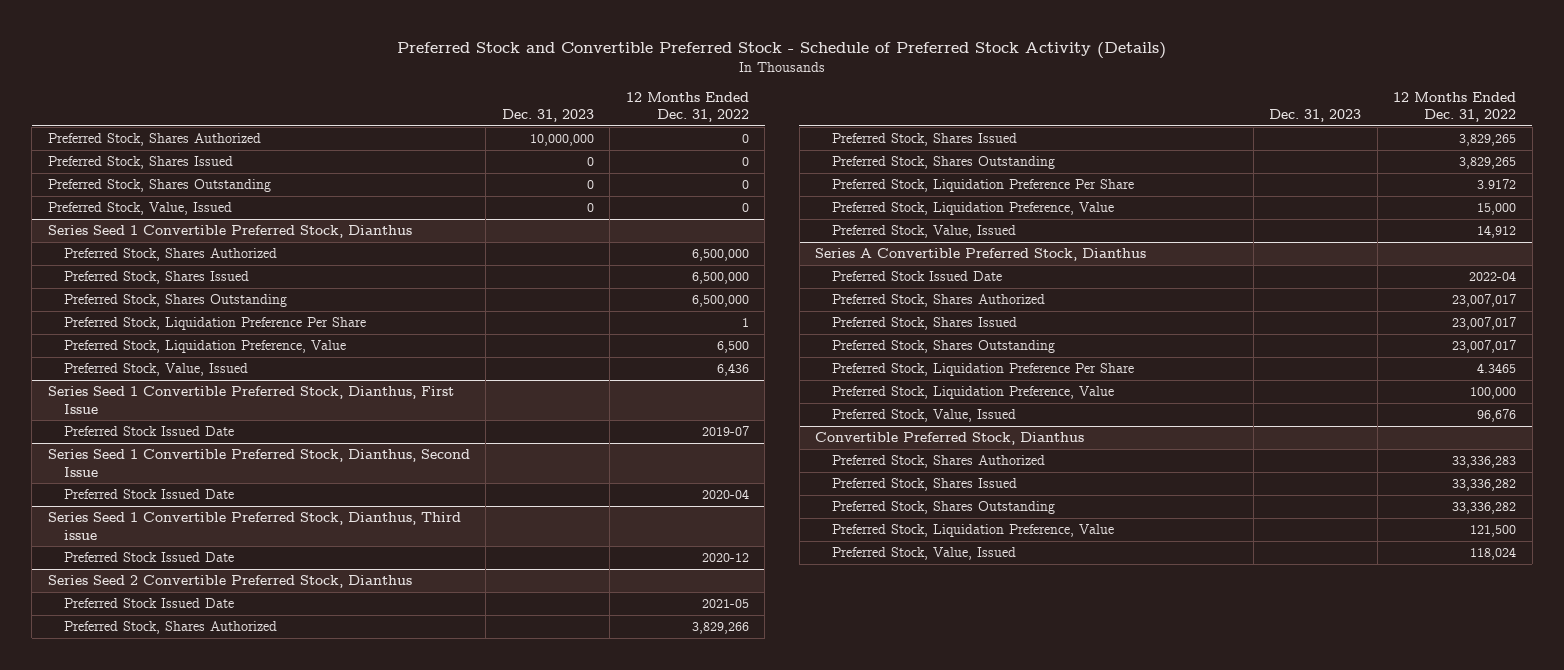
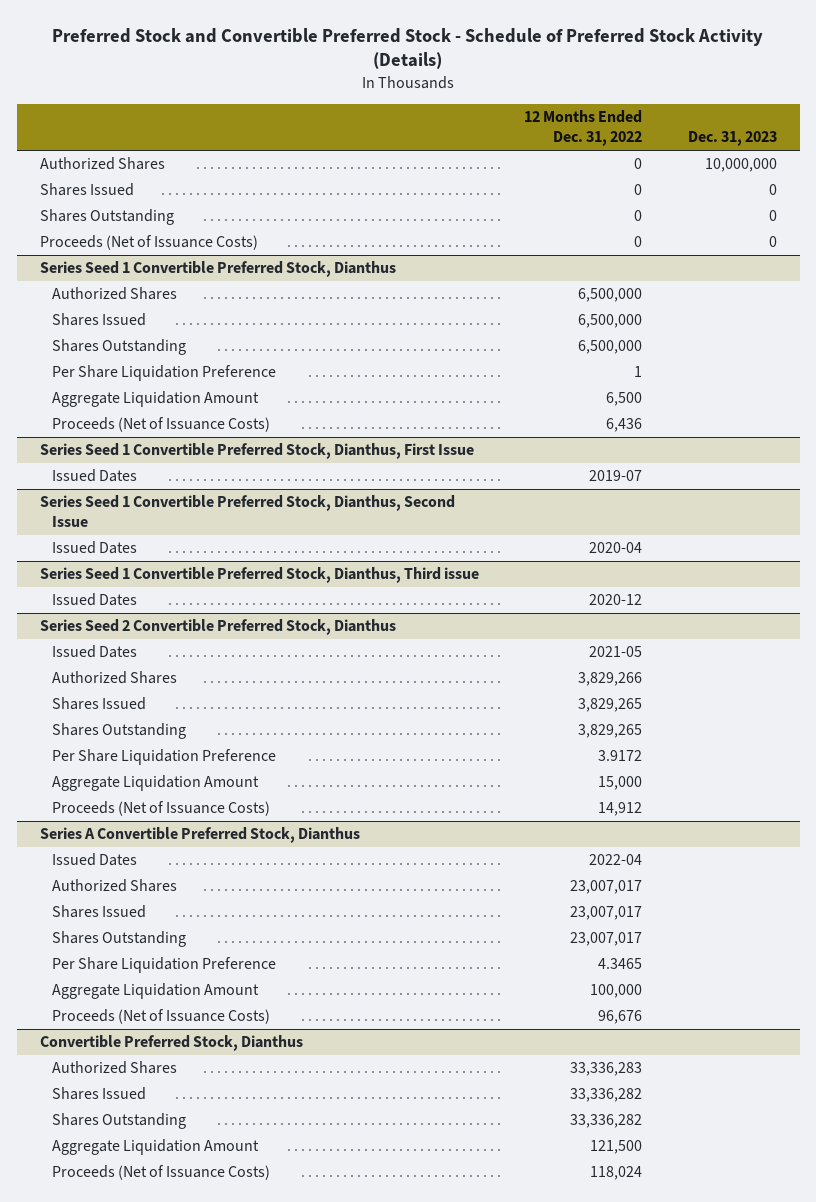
- | Dec. 31, 2023 | 12 Months Ended Dec. 31, 2022
+ | 12 Months Ended Dec. 31, 2022 | Dec. 31, 2023
- Preferred Stock, Shares Authorized | 10,000,000 | 0
- Preferred Stock, Shares Issued | 0 | 0
- Preferred Stock, Shares Outstanding | 0 | 0
- Preferred Stock, Value, Issued | 0 | 0
+ Authorized Shares | 0 | 10,000,000
+ Shares Issued | 0 | 0
+ Shares Outstanding | 0 | 0
+ Proceeds (Net of Issuance Costs) | 0 | 0
@ Series Seed 1 Convertible Preferred Stock, Dianthus
- Preferred Stock, Shares Authorized | | 6,500,000
- Preferred Stock, Shares Issued | | 6,500,000
- Preferred Stock, Shares Outstanding | | 6,500,000
- Preferred Stock, Liquidation Preference Per Share | | 1
- Preferred Stock, Liquidation Preference, Value | | 6,500
- Preferred Stock, Value, Issued | | 6,436
+ Authorized Shares | 6,500,000 |
+ Shares Issued | 6,500,000 |
+ Shares Outstanding | 6,500,000 |
+ Per Share Liquidation Preference | 1 |
+ Aggregate Liquidation Amount | 6,500 |
+ Proceeds (Net of Issuance Costs) | 6,436 |
@ Series Seed 1 Convertible Preferred Stock, Dianthus, First Issue
- Preferred Stock Issued Date | | 2019-07
+ Issued Dates | 2019-07 |
@ Series Seed 1 Convertible Preferred Stock, Dianthus, Second Issue
- Preferred Stock Issued Date | | 2020-04
+ Issued Dates | 2020-04 |
@ Series Seed 1 Convertible Preferred Stock, Dianthus, Third issue
- Preferred Stock Issued Date | | 2020-12
+ Issued Dates | 2020-12 |
@ Series Seed 2 Convertible Preferred Stock, Dianthus
- Preferred Stock Issued Date | | 2021-05
- Preferred Stock, Shares Authorized | | 3,829,266
- Preferred Stock, Shares Issued | | 3,829,265
- Preferred Stock, Shares Outstanding | | 3,829,265
- Preferred Stock, Liquidation Preference Per Share | | 3.9172
- Preferred Stock, Liquidation Preference, Value | | 15,000
- Preferred Stock, Value, Issued | | 14,912
+ Issued Dates | 2021-05 |
+ Authorized Shares | 3,829,266 |
+ Shares Issued | 3,829,265 |
+ Shares Outstanding | 3,829,265 |
+ Per Share Liquidation Preference | 3.9172 |
+ Aggregate Liquidation Amount | 15,000 |
+ Proceeds (Net of Issuance Costs) | 14,912 |
@ Series A Convertible Preferred Stock, Dianthus
- Preferred Stock Issued Date | | 2022-04
- Preferred Stock, Shares Authorized | | 23,007,017
- Preferred Stock, Shares Issued | | 23,007,017
- Preferred Stock, Shares Outstanding | | 23,007,017
- Preferred Stock, Liquidation Preference Per Share | | 4.3465
- Preferred Stock, Liquidation Preference, Value | | 100,000
- Preferred Stock, Value, Issued | | 96,676
+ Issued Dates | 2022-04 |
+ Authorized Shares | 23,007,017 |
+ Shares Issued | 23,007,017 |
+ Shares Outstanding | 23,007,017 |
+ Per Share Liquidation Preference | 4.3465 |
+ Aggregate Liquidation Amount | 100,000 |
+ Proceeds (Net of Issuance Costs) | 96,676 |
@ Convertible Preferred Stock, Dianthus
- Preferred Stock, Shares Authorized | | 33,336,283
- Preferred Stock, Shares Issued | | 33,336,282
- Preferred Stock, Shares Outstanding | | 33,336,282
- Preferred Stock, Liquidation Preference, Value | | 121,500
- Preferred Stock, Value, Issued | | 118,024
+ Authorized Shares | 33,336,283 |
+ Shares Issued | 33,336,282 |
+ Shares Outstanding | 33,336,282 |
+ Aggregate Liquidation Amount | 121,500 |
+ Proceeds (Net of Issuance Costs) | 118,024 |

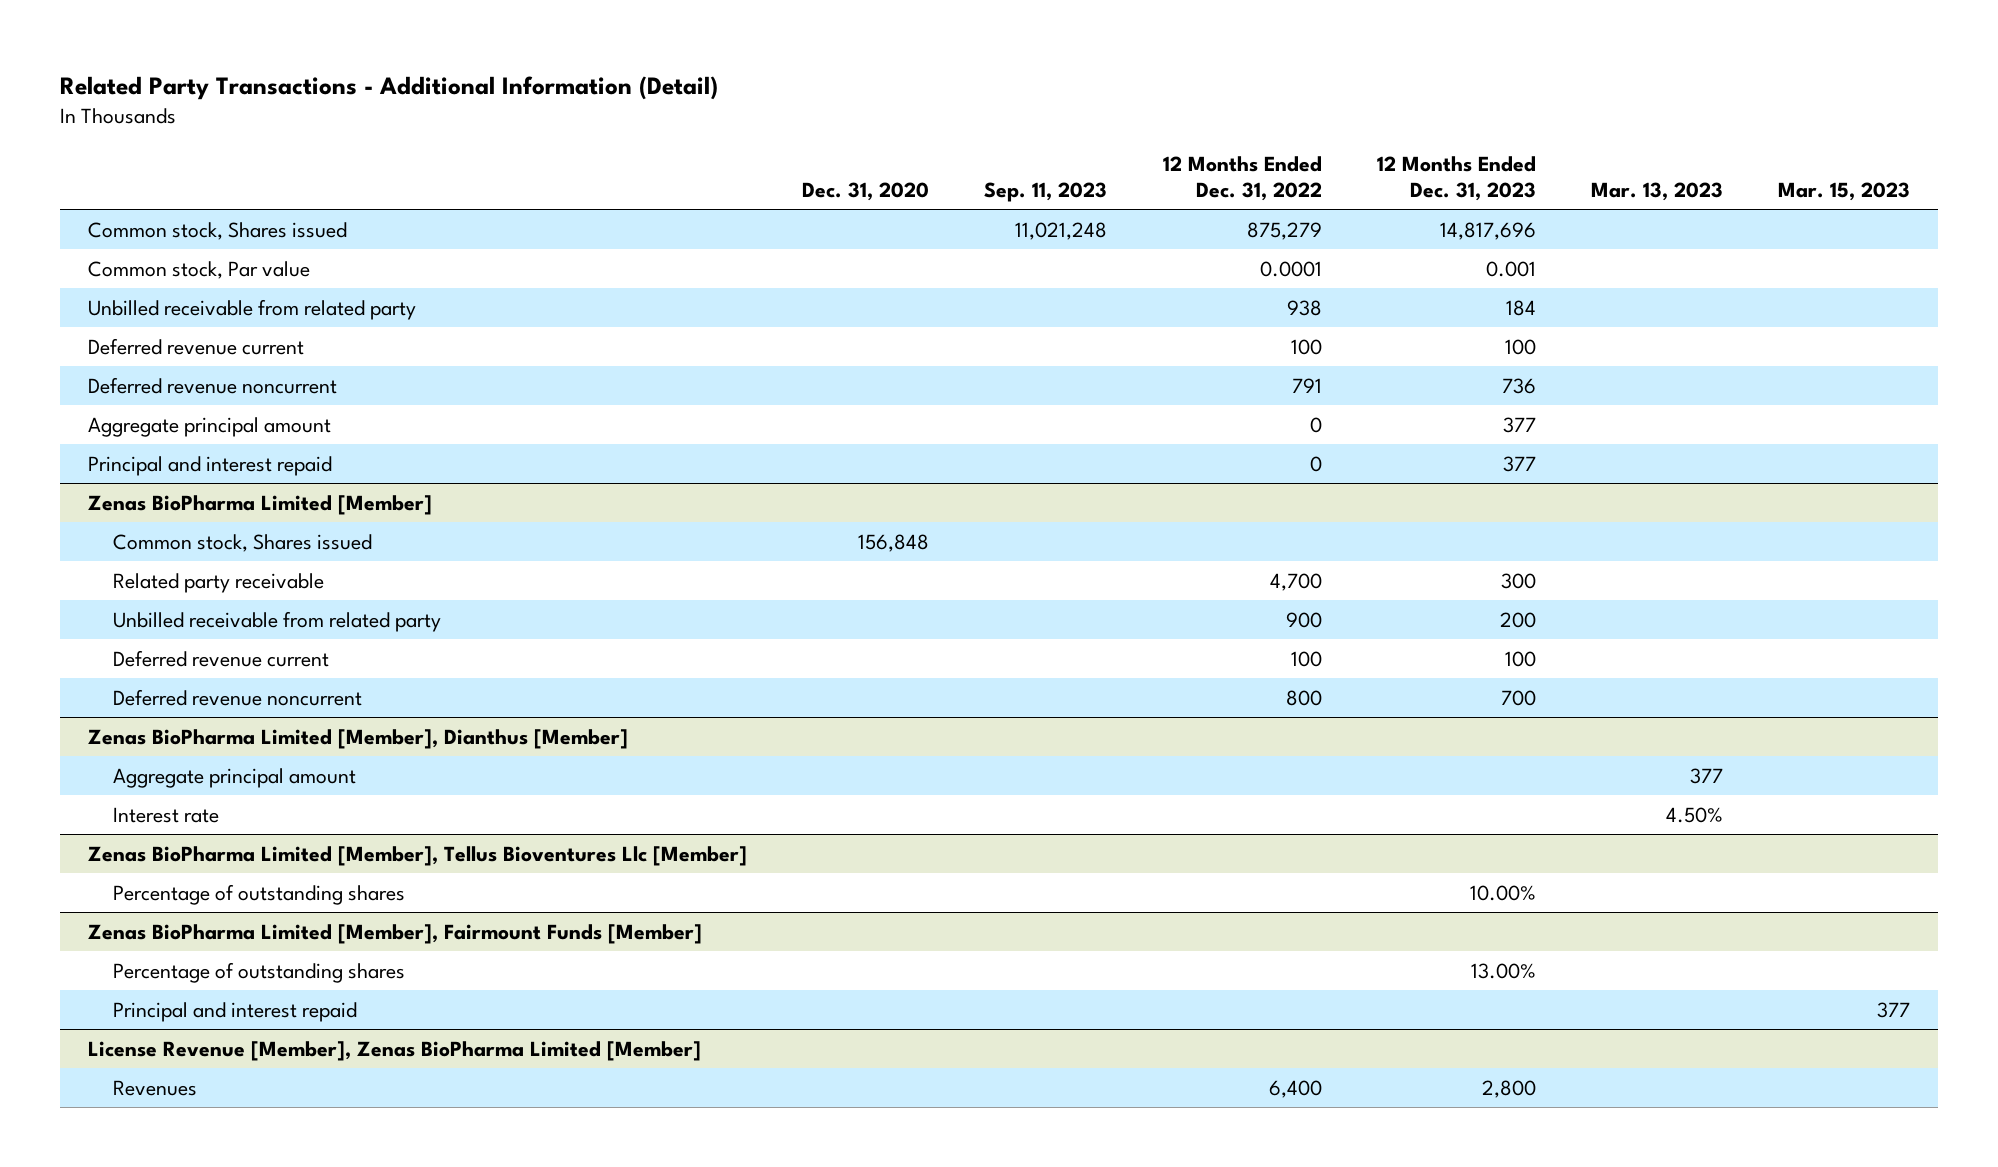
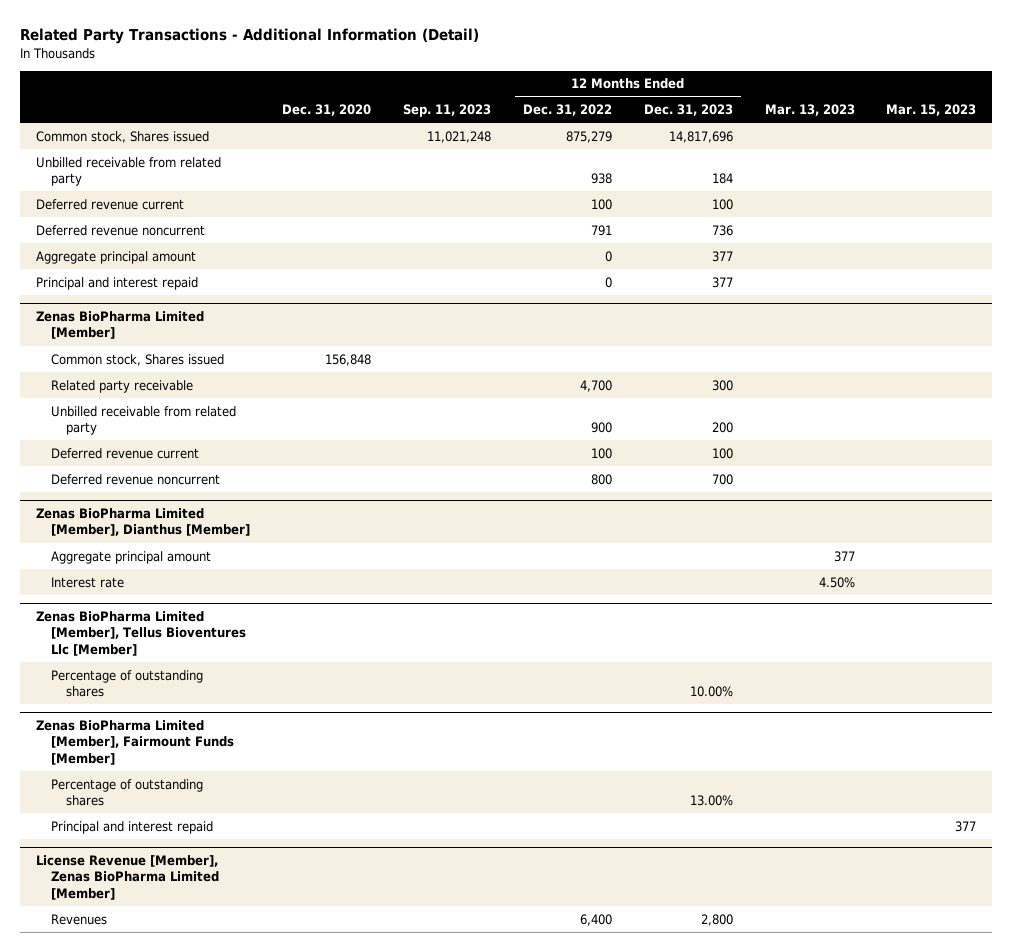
- Common stock, Par value | | | 0.0001 | 0.001 | |

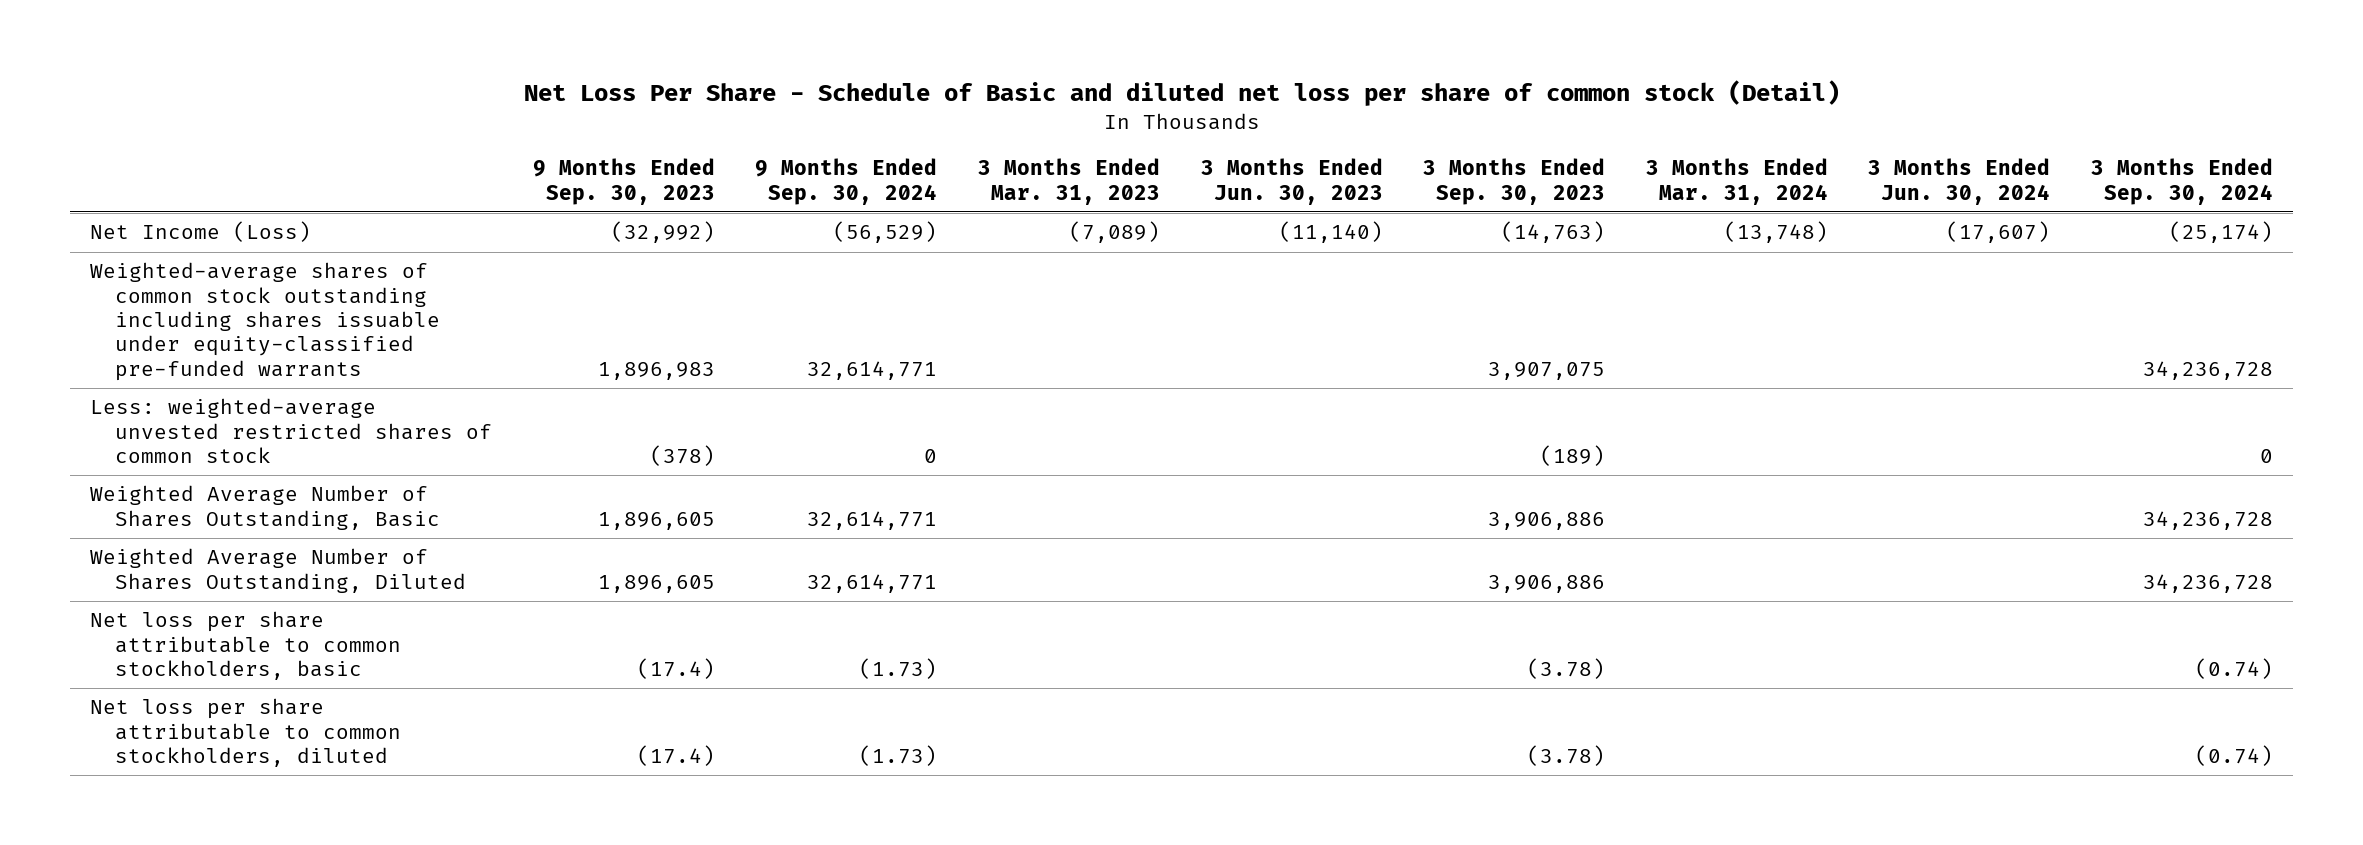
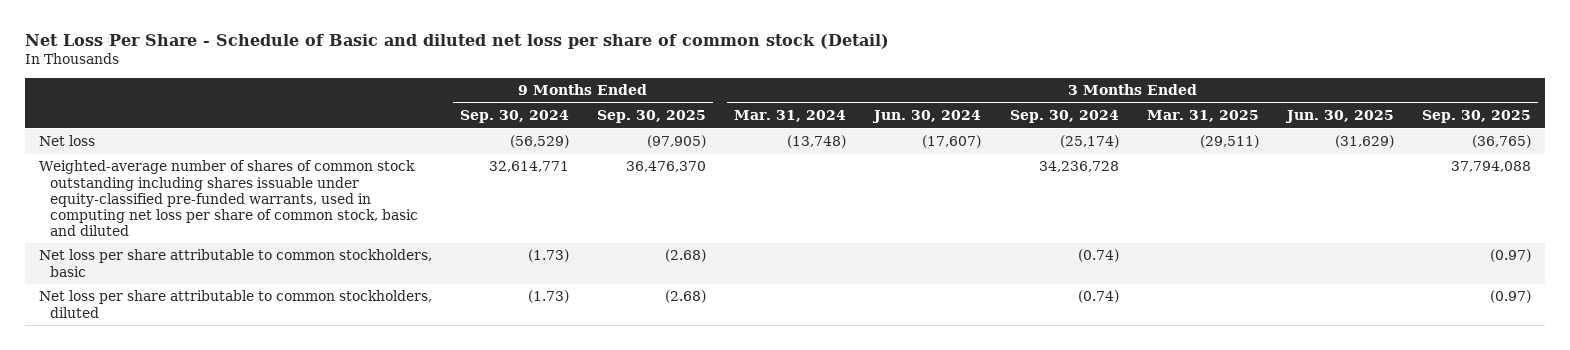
- | 9 Months Ended Sep. 30, 2023 | 9 Months Ended Sep. 30, 2024 | 3 Months Ended Mar. 31, 2023 | 3 Months Ended Jun. 30, 2023 | 3 Months Ended Sep. 30, 2023 | 3 Months Ended Mar. 31, 2024 | 3 Months Ended Jun. 30, 2024 | 3 Months Ended Sep. 30, 2024
+ | 9 Months Ended Sep. 30, 2024 | 9 Months Ended Sep. 30, 2025 | 3 Months Ended Mar. 31, 2024 | 3 Months Ended Jun. 30, 2024 | 3 Months Ended Sep. 30, 2024 | 3 Months Ended Mar. 31, 2025 | 3 Months Ended Jun. 30, 2025 | 3 Months Ended Sep. 30, 2025
- Net Income (Loss) | (32,992) | (56,529) | (7,089) | (11,140) | (14,763) | (13,748) | (17,607) | (25,174)
- Weighted-average shares of common stock outstanding including shares issuable under equity-classified pre-funded warrants | 1,896,983 | 32,614,771 | | | 3,907,075 | | | 34,236,728
- Less: weighted-average unvested restricted shares of common stock | (378) | 0 | | | (189) | | | 0
- Weighted Average Number of Shares Outstanding, Basic | 1,896,605 | 32,614,771 | | | 3,906,886 | | | 34,236,728
- Weighted Average Number of Shares Outstanding, Diluted | 1,896,605 | 32,614,771 | | | 3,906,886 | | | 34,236,728
+ Net loss | (56,529) | (97,905) | (13,748) | (17,607) | (25,174) | (29,511) | (31,629) | (36,765)
+ Weighted-average number of shares of common stock outstanding including shares issuable under equity-classified pre-funded warrants, used in computing net loss per share of common stock, basic and diluted | 32,614,771 | 36,476,370 | | | 34,236,728 | | | 37,794,088

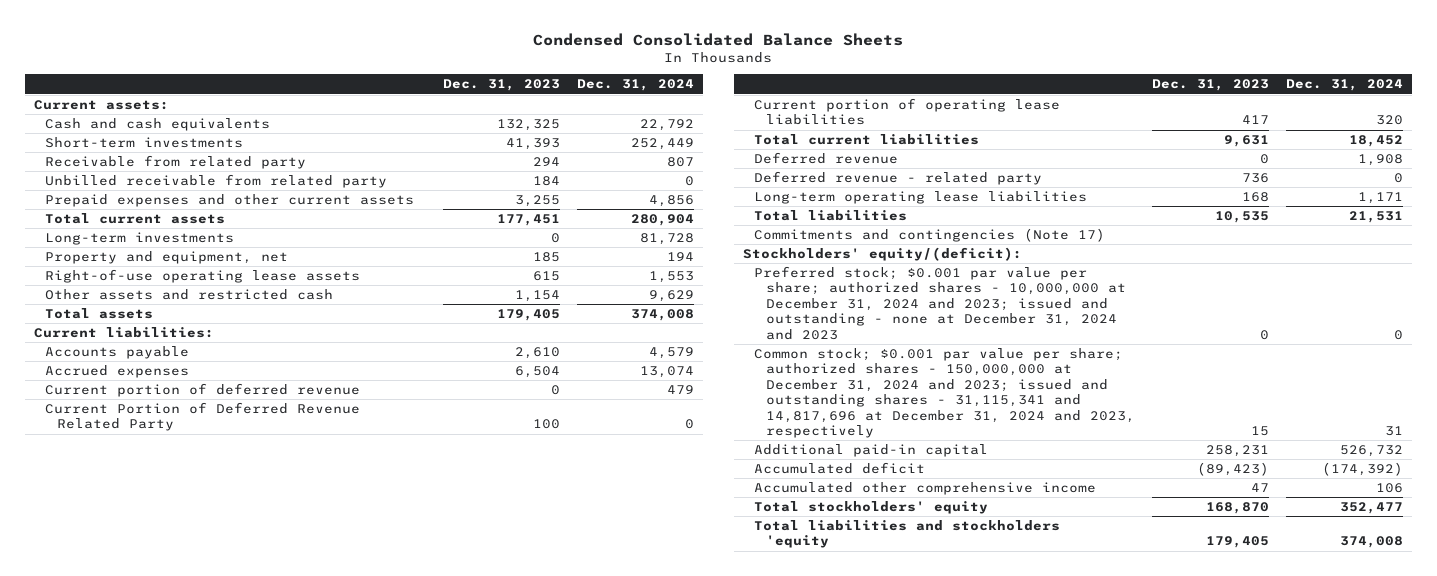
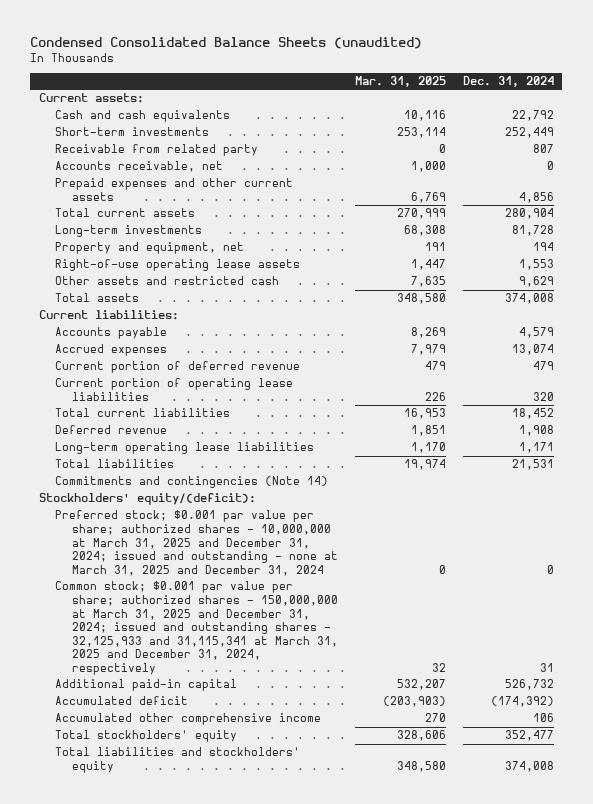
- Condensed Consolidated Balance Sheets
+ Condensed Consolidated Balance Sheets (unaudited)
- | Dec. 31, 2023 | Dec. 31, 2024
+ | Mar. 31, 2025 | Dec. 31, 2024
- Unbilled receivable from related party | 184 | 0
+ Accounts receivable, net | 1,000 | 0
- Current Portion of Deferred Revenue Related Party | 100 | 0
- Deferred revenue - related party | 736 | 0
- Commitments and contingencies (Note 17)
+ Commitments and contingencies (Note 14)
- Preferred stock; $0.001 par value per share; authorized shares - 10,000,000 at December 31, 2024 and 2023; issued and outstanding - none at December 31, 2024 and 2023 | 0 | 0
- Common stock; $0.001 par value per share; authorized shares - 150,000,000 at December 31, 2024 and 2023; issued and outstanding shares - 31,115,341 and 14,817,696 at December 31, 2024 and 2023, respectively | 15 | 31
+ Preferred stock; $0.001 par value per share; authorized shares - 10,000,000 at March 31, 2025 and December 31, 2024; issued and outstanding - none at March 31, 2025 and December 31, 2024 | 0 | 0
+ Common stock; $0.001 par value per share; authorized shares - 150,000,000 at March 31, 2025 and December 31, 2024; issued and outstanding shares - 32,125,933 and 31,115,341 at March 31, 2025 and December 31, 2024, respectively | 32 | 31
- Total liabilities and stockholders 'equity | 179,405 | 374,008
+ Total liabilities and stockholders' equity | 348,580 | 374,008

